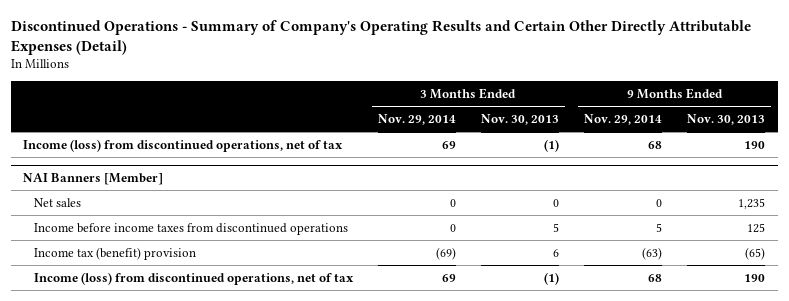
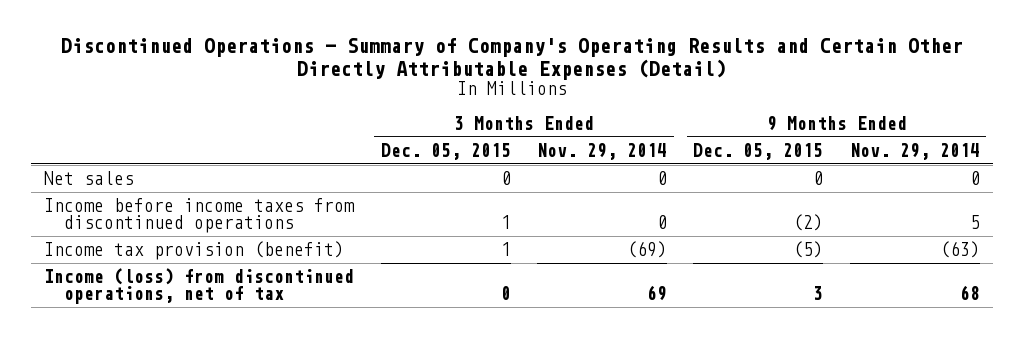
- | 3 Months Ended Nov. 29, 2014 | 3 Months Ended Nov. 30, 2013 | 9 Months Ended Nov. 29, 2014 | 9 Months Ended Nov. 30, 2013
+ | 3 Months Ended Dec. 05, 2015 | 3 Months Ended Nov. 29, 2014 | 9 Months Ended Dec. 05, 2015 | 9 Months Ended Nov. 29, 2014
- Income (loss) from discontinued operations, net of tax | 69 | (1) | 68 | 190
- NAI Banners [Member]
- Income tax (benefit) provision | (69) | 6 | (63) | (65)
+ Income tax provision (benefit) | 1 | (69) | (5) | (63)

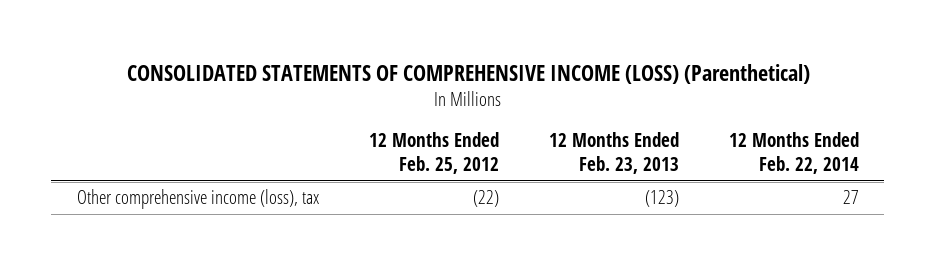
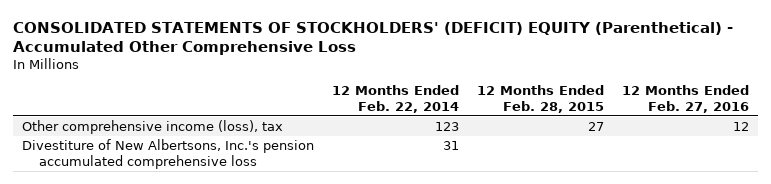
- CONSOLIDATED STATEMENTS OF COMPREHENSIVE INCOME (LOSS) (Parenthetical)
+ CONSOLIDATED STATEMENTS OF STOCKHOLDERS' (DEFICIT) EQUITY (Parenthetical) - Accumulated Other Comprehensive Loss
- | 12 Months Ended Feb. 25, 2012 | 12 Months Ended Feb. 23, 2013 | 12 Months Ended Feb. 22, 2014
+ | 12 Months Ended Feb. 22, 2014 | 12 Months Ended Feb. 28, 2015 | 12 Months Ended Feb. 27, 2016
- Other comprehensive income (loss), tax | (22) | (123) | 27
+ Other comprehensive income (loss), tax | 123 | 27 | 12
+ Divestiture of New Albertsons, Inc.'s pension accumulated comprehensive loss | 31 | |

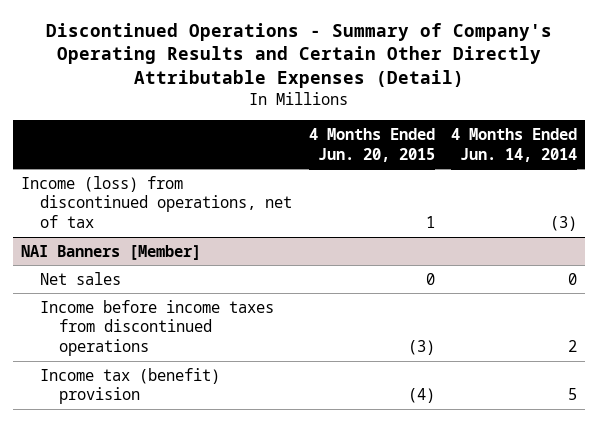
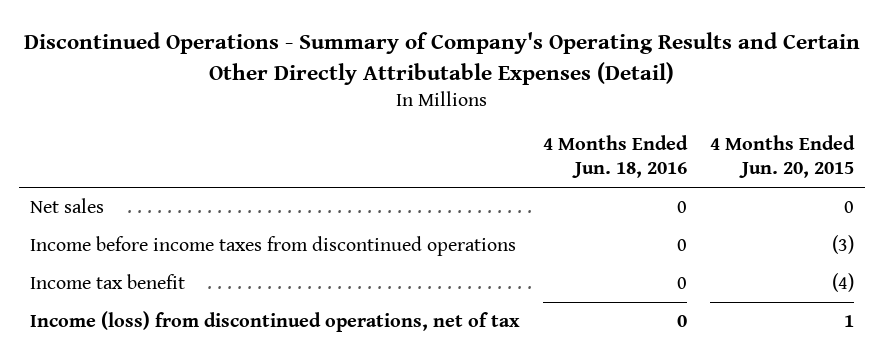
- | 4 Months Ended Jun. 20, 2015 | 4 Months Ended Jun. 14, 2014
+ | 4 Months Ended Jun. 18, 2016 | 4 Months Ended Jun. 20, 2015
- NAI Banners [Member]
- Income tax (benefit) provision | (4) | 5
+ Income tax benefit | 0 | (4)
moved down: Income (loss) from discontinued operations, net of tax | 0 | 1

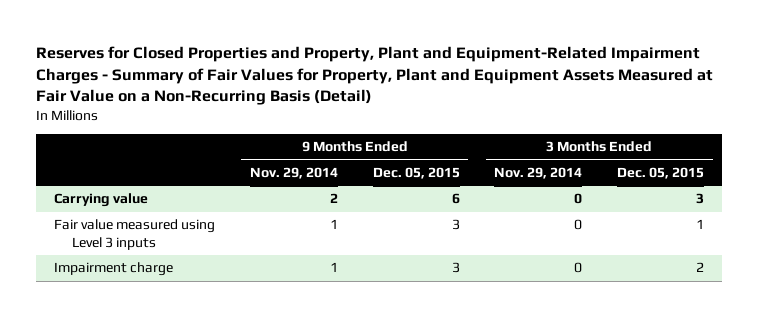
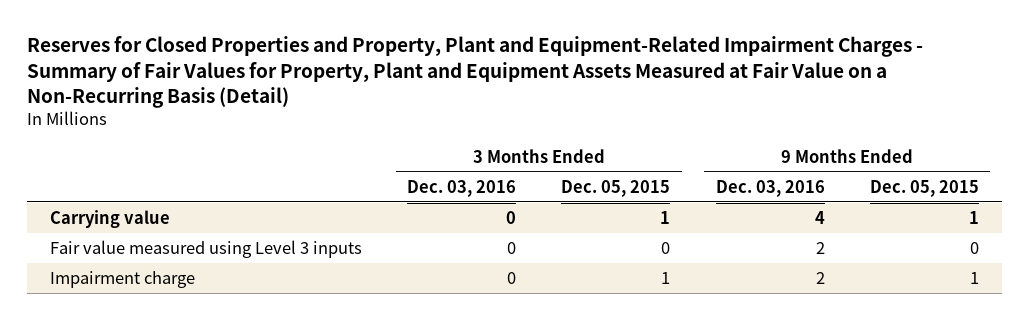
- | 9 Months Ended Nov. 29, 2014 | 9 Months Ended Dec. 05, 2015 | 3 Months Ended Nov. 29, 2014 | 3 Months Ended Dec. 05, 2015
+ | 3 Months Ended Dec. 03, 2016 | 3 Months Ended Dec. 05, 2015 | 9 Months Ended Dec. 03, 2016 | 9 Months Ended Dec. 05, 2015
- Carrying value | 2 | 6 | 0 | 3
- Fair value measured using Level 3 inputs | 1 | 3 | 0 | 1
- Impairment charge | 1 | 3 | 0 | 2
+ Carrying value | 0 | 1 | 4 | 1
+ Fair value measured using Level 3 inputs | 0 | 0 | 2 | 0
+ Impairment charge | 0 | 1 | 2 | 1

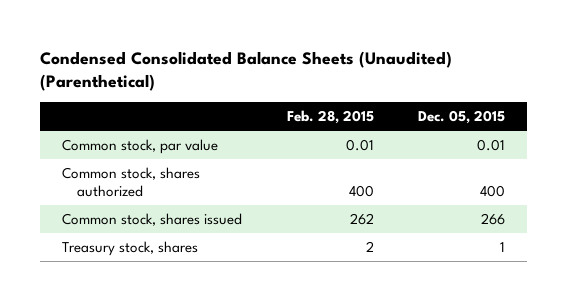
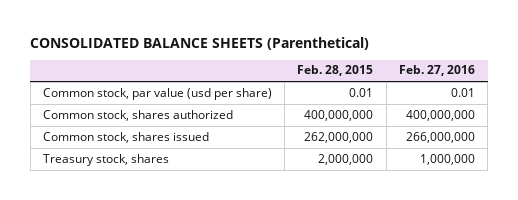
- Condensed Consolidated Balance Sheets (Unaudited) (Parenthetical)
+ CONSOLIDATED BALANCE SHEETS (Parenthetical)
- | Feb. 28, 2015 | Dec. 05, 2015
+ | Feb. 28, 2015 | Feb. 27, 2016
- Common stock, par value | 0.01 | 0.01
- Common stock, shares authorized | 400 | 400
- Common stock, shares issued | 262 | 266
- Treasury stock, shares | 2 | 1
+ Common stock, par value (usd per share) | 0.01 | 0.01
+ Common stock, shares authorized | 400,000,000 | 400,000,000
+ Common stock, shares issued | 262,000,000 | 266,000,000
+ Treasury stock, shares | 2,000,000 | 1,000,000

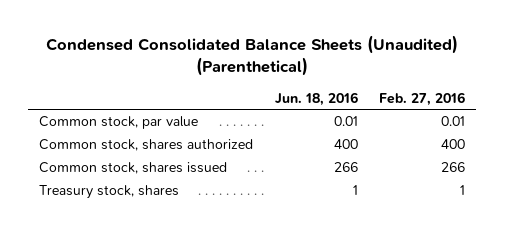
- CONSOLIDATED BALANCE SHEETS (Parenthetical)
+ Condensed Consolidated Balance Sheets (Unaudited) (Parenthetical)
- | Feb. 28, 2015 | Feb. 27, 2016
+ | Jun. 18, 2016 | Feb. 27, 2016
- Common stock, par value (usd per share) | 0.01 | 0.01
- Common stock, shares authorized | 400,000,000 | 400,000,000
- Common stock, shares issued | 262,000,000 | 266,000,000
- Treasury stock, shares | 2,000,000 | 1,000,000
+ Common stock, par value | 0.01 | 0.01
+ Common stock, shares authorized | 400 | 400
+ Common stock, shares issued | 266 | 266
+ Treasury stock, shares | 1 | 1

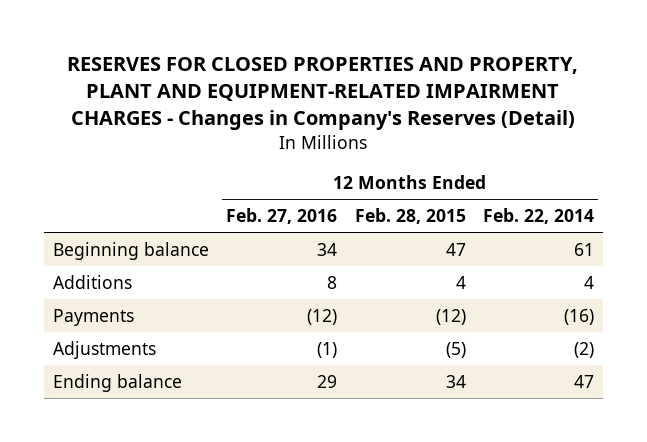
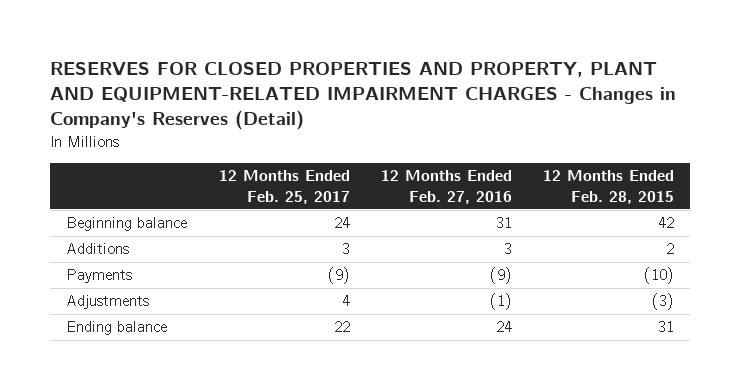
- | 12 Months Ended Feb. 27, 2016 | 12 Months Ended Feb. 28, 2015 | 12 Months Ended Feb. 22, 2014
+ | 12 Months Ended Feb. 25, 2017 | 12 Months Ended Feb. 27, 2016 | 12 Months Ended Feb. 28, 2015
- Beginning balance | 34 | 47 | 61
- Additions | 8 | 4 | 4
- Payments | (12) | (12) | (16)
- Adjustments | (1) | (5) | (2)
- Ending balance | 29 | 34 | 47
+ Beginning balance | 24 | 31 | 42
+ Additions | 3 | 3 | 2
+ Payments | (9) | (9) | (10)
+ Adjustments | 4 | (1) | (3)
+ Ending balance | 22 | 24 | 31

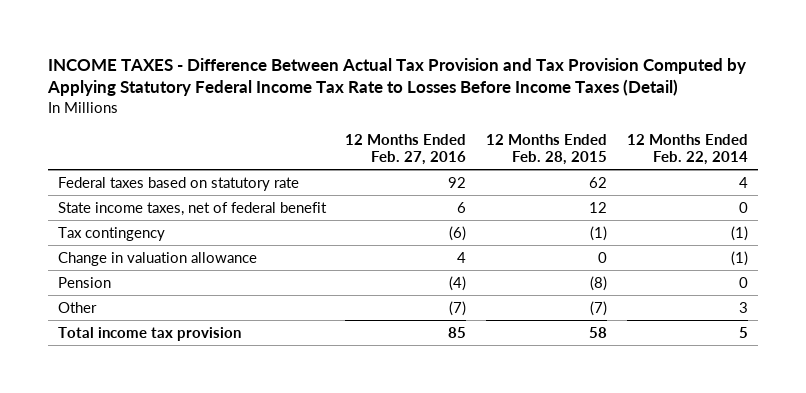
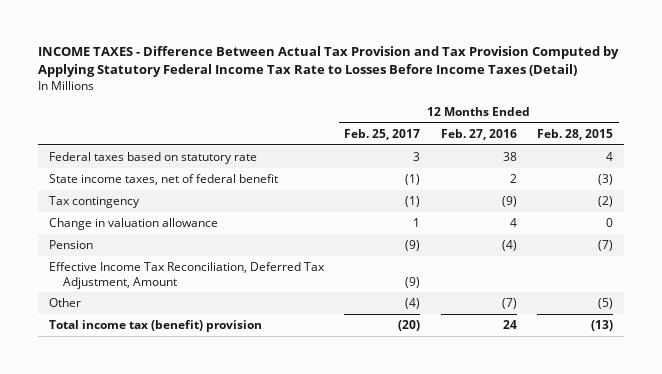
- | 12 Months Ended Feb. 27, 2016 | 12 Months Ended Feb. 28, 2015 | 12 Months Ended Feb. 22, 2014
+ | 12 Months Ended Feb. 25, 2017 | 12 Months Ended Feb. 27, 2016 | 12 Months Ended Feb. 28, 2015
- Federal taxes based on statutory rate | 92 | 62 | 4
- State income taxes, net of federal benefit | 6 | 12 | 0
- Tax contingency | (6) | (1) | (1)
+ Federal taxes based on statutory rate | 3 | 38 | 4
+ State income taxes, net of federal benefit | (1) | 2 | (3)
+ Tax contingency | (1) | (9) | (2)
- Pension | (4) | (8) | 0
- Other | (7) | (7) | 3
- Total income tax provision | 85 | 58 | 5
+ Pension | (9) | (4) | (7)
+ Effective Income Tax Reconciliation, Deferred Tax Adjustment, Amount | (9) | |
+ Other | (4) | (7) | (5)
+ Total income tax (benefit) provision | (20) | 24 | (13)

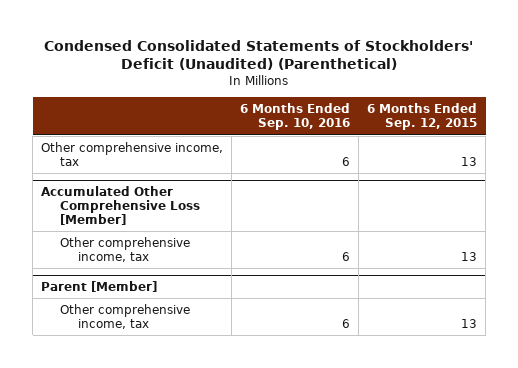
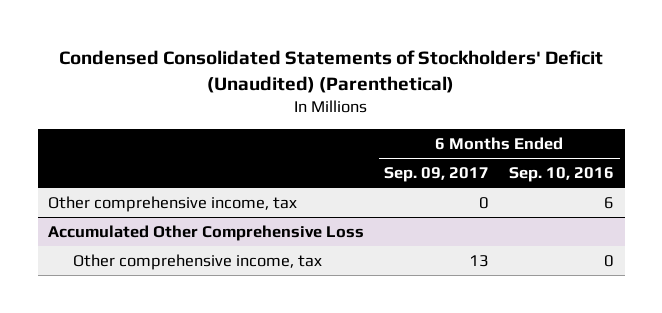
- | 6 Months Ended Sep. 10, 2016 | 6 Months Ended Sep. 12, 2015
+ | 6 Months Ended Sep. 09, 2017 | 6 Months Ended Sep. 10, 2016
- Accumulated Other Comprehensive Loss [Member]
- Other comprehensive income, tax | 6 | 13
- Parent [Member]
- Other comprehensive income, tax | 6 | 13
+ Accumulated Other Comprehensive Loss
+ Other comprehensive income, tax | 13 | 0

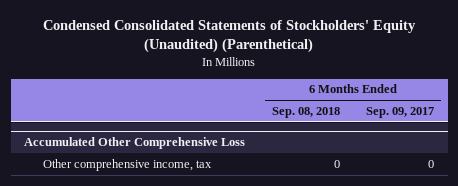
- Condensed Consolidated Statements of Stockholders' Deficit (Unaudited) (Parenthetical)
+ Condensed Consolidated Statements of Stockholders' Equity (Unaudited) (Parenthetical)
- | 6 Months Ended Sep. 09, 2017 | 6 Months Ended Sep. 10, 2016
+ | 6 Months Ended Sep. 08, 2018 | 6 Months Ended Sep. 09, 2017
- Other comprehensive income, tax | 0 | 6
@ Accumulated Other Comprehensive Loss
- Other comprehensive income, tax | 13 | 0
+ Other comprehensive income, tax | 0 | 0

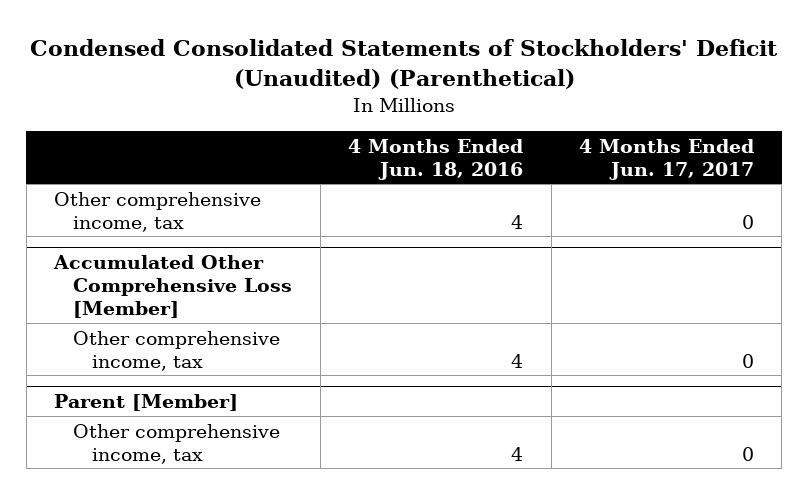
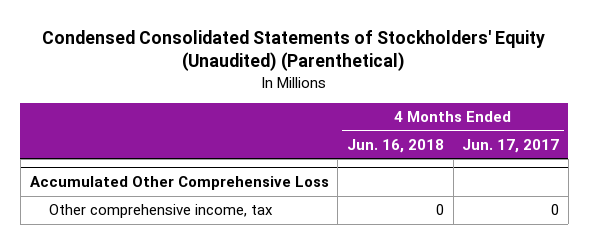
- Condensed Consolidated Statements of Stockholders' Deficit (Unaudited) (Parenthetical)
+ Condensed Consolidated Statements of Stockholders' Equity (Unaudited) (Parenthetical)
- | 4 Months Ended Jun. 18, 2016 | 4 Months Ended Jun. 17, 2017
+ | 4 Months Ended Jun. 16, 2018 | 4 Months Ended Jun. 17, 2017
- Other comprehensive income, tax | 4 | 0
- Accumulated Other Comprehensive Loss [Member]
- Other comprehensive income, tax | 4 | 0
- Parent [Member]
+ Accumulated Other Comprehensive Loss

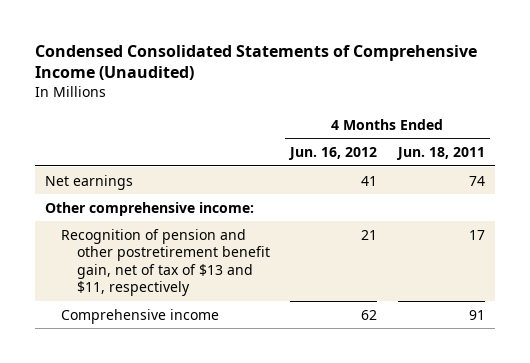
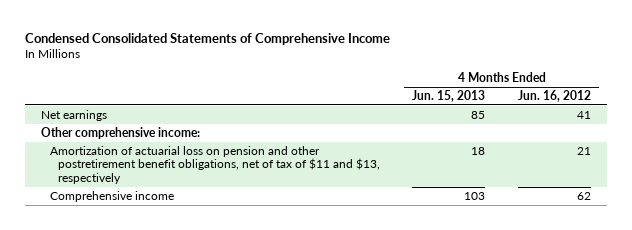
- Condensed Consolidated Statements of Comprehensive Income (Unaudited)
+ Condensed Consolidated Statements of Comprehensive Income
- | 4 Months Ended Jun. 16, 2012 | 4 Months Ended Jun. 18, 2011
+ | 4 Months Ended Jun. 15, 2013 | 4 Months Ended Jun. 16, 2012
- Recognition of pension and other postretirement benefit gain, net of tax of $13 and $11, respectively | 21 | 17
+ Amortization of actuarial loss on pension and other postretirement benefit obligations, net of tax of $11 and $13, respectively | 18 | 21

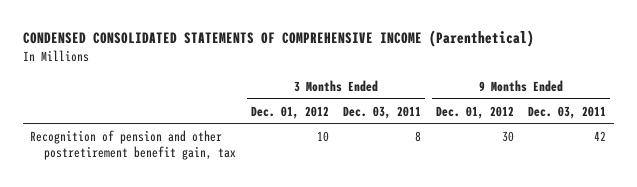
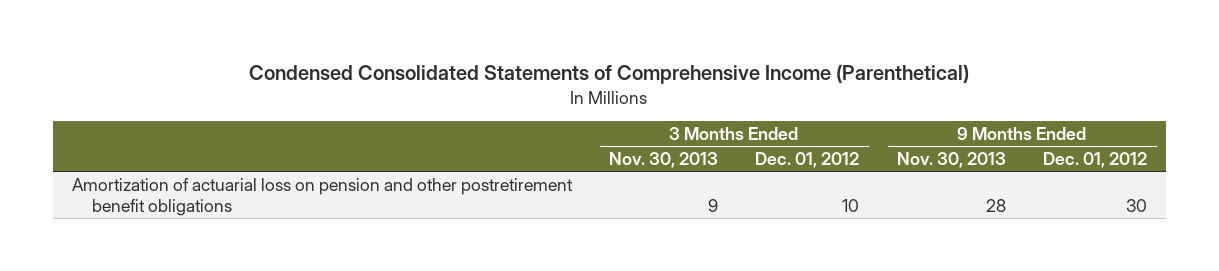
- CONDENSED CONSOLIDATED STATEMENTS OF COMPREHENSIVE INCOME (Parenthetical)
+ Condensed Consolidated Statements of Comprehensive Income (Parenthetical)
- | 3 Months Ended Dec. 01, 2012 | 3 Months Ended Dec. 03, 2011 | 9 Months Ended Dec. 01, 2012 | 9 Months Ended Dec. 03, 2011
+ | 3 Months Ended Nov. 30, 2013 | 3 Months Ended Dec. 01, 2012 | 9 Months Ended Nov. 30, 2013 | 9 Months Ended Dec. 01, 2012
- Recognition of pension and other postretirement benefit gain, tax | 10 | 8 | 30 | 42
+ Amortization of actuarial loss on pension and other postretirement benefit obligations | 9 | 10 | 28 | 30

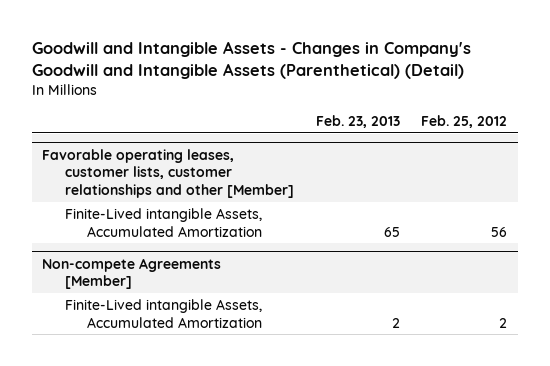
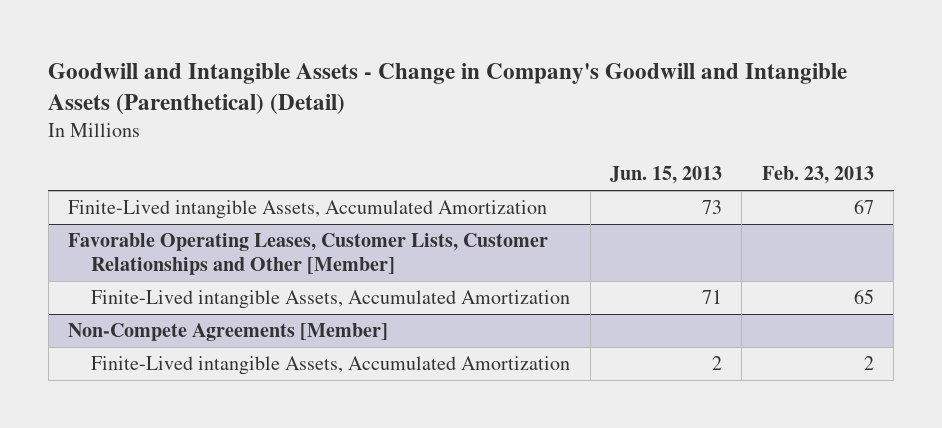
- Goodwill and Intangible Assets - Changes in Company's Goodwill and Intangible Assets (Parenthetical) (Detail)
+ Goodwill and Intangible Assets - Change in Company's Goodwill and Intangible Assets (Parenthetical) (Detail)
- | Feb. 23, 2013 | Feb. 25, 2012
+ | Jun. 15, 2013 | Feb. 23, 2013
- Favorable operating leases, customer lists, customer relationships and other [Member]
+ Finite-Lived intangible Assets, Accumulated Amortization | 73 | 67
+ Favorable Operating Leases, Customer Lists, Customer Relationships and Other [Member]
- Non-compete Agreements [Member]
+ Non-Compete Agreements [Member]

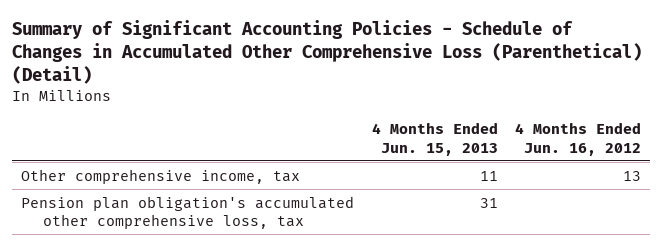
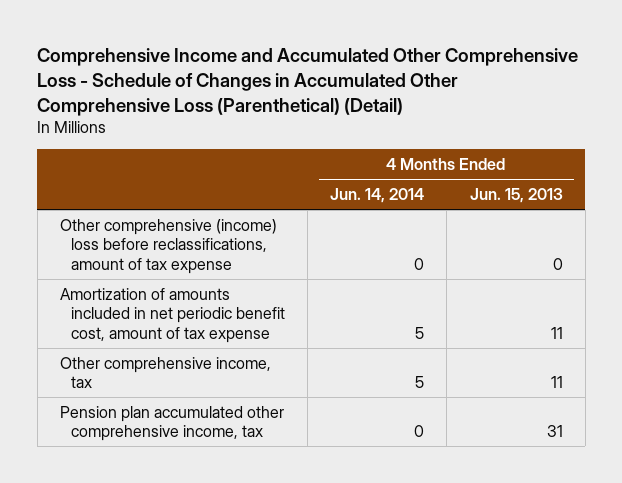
- Summary of Significant Accounting Policies - Schedule of Changes in Accumulated Other Comprehensive Loss (Parenthetical) (Detail)
+ Comprehensive Income and Accumulated Other Comprehensive Loss - Schedule of Changes in Accumulated Other Comprehensive Loss (Parenthetical) (Detail)
- | 4 Months Ended Jun. 15, 2013 | 4 Months Ended Jun. 16, 2012
+ | 4 Months Ended Jun. 14, 2014 | 4 Months Ended Jun. 15, 2013
+ Other comprehensive (income) loss before reclassifications, amount of tax expense | 0 | 0
+ Amortization of amounts included in net periodic benefit cost, amount of tax expense | 5 | 11
- Pension plan obligation's accumulated other comprehensive loss, tax | 31 |
+ Pension plan accumulated other comprehensive income, tax | 0 | 31

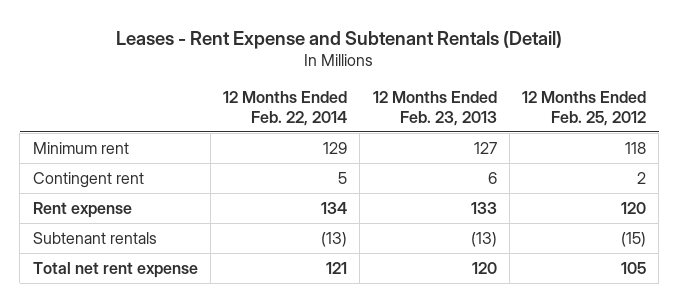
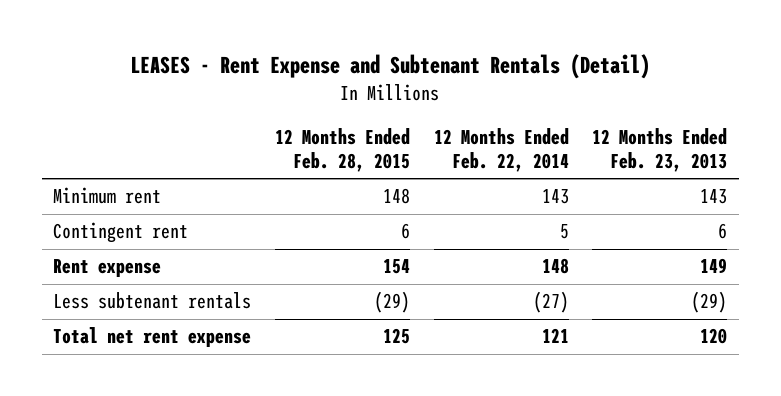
- Leases - Rent Expense and Subtenant Rentals (Detail)
+ LEASES - Rent Expense and Subtenant Rentals (Detail)
- | 12 Months Ended Feb. 22, 2014 | 12 Months Ended Feb. 23, 2013 | 12 Months Ended Feb. 25, 2012
+ | 12 Months Ended Feb. 28, 2015 | 12 Months Ended Feb. 22, 2014 | 12 Months Ended Feb. 23, 2013
- Minimum rent | 129 | 127 | 118
+ Minimum rent | 148 | 143 | 143
- Rent expense | 134 | 133 | 120
- Subtenant rentals | (13) | (13) | (15)
+ Rent expense | 154 | 148 | 149
+ Less subtenant rentals | (29) | (27) | (29)

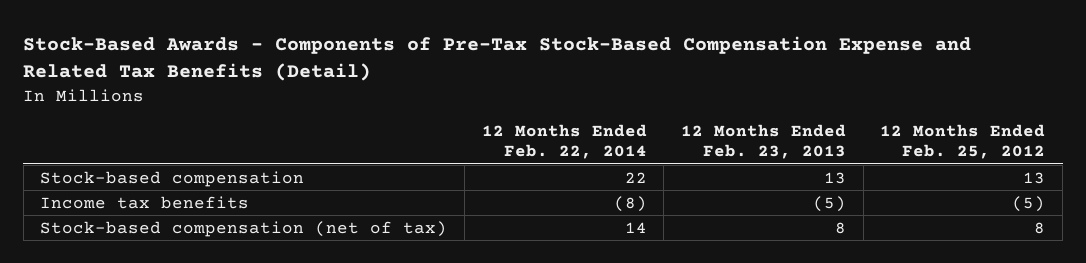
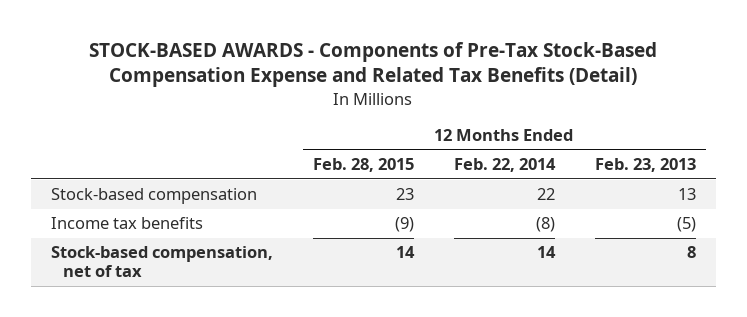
- Stock-Based Awards - Components of Pre-Tax Stock-Based Compensation Expense and Related Tax Benefits (Detail)
+ STOCK-BASED AWARDS - Components of Pre-Tax Stock-Based Compensation Expense and Related Tax Benefits (Detail)
- | 12 Months Ended Feb. 22, 2014 | 12 Months Ended Feb. 23, 2013 | 12 Months Ended Feb. 25, 2012
+ | 12 Months Ended Feb. 28, 2015 | 12 Months Ended Feb. 22, 2014 | 12 Months Ended Feb. 23, 2013
- Stock-based compensation (net of tax) | 14 | 8 | 8
+ Stock-based compensation, net of tax | 14 | 14 | 8

